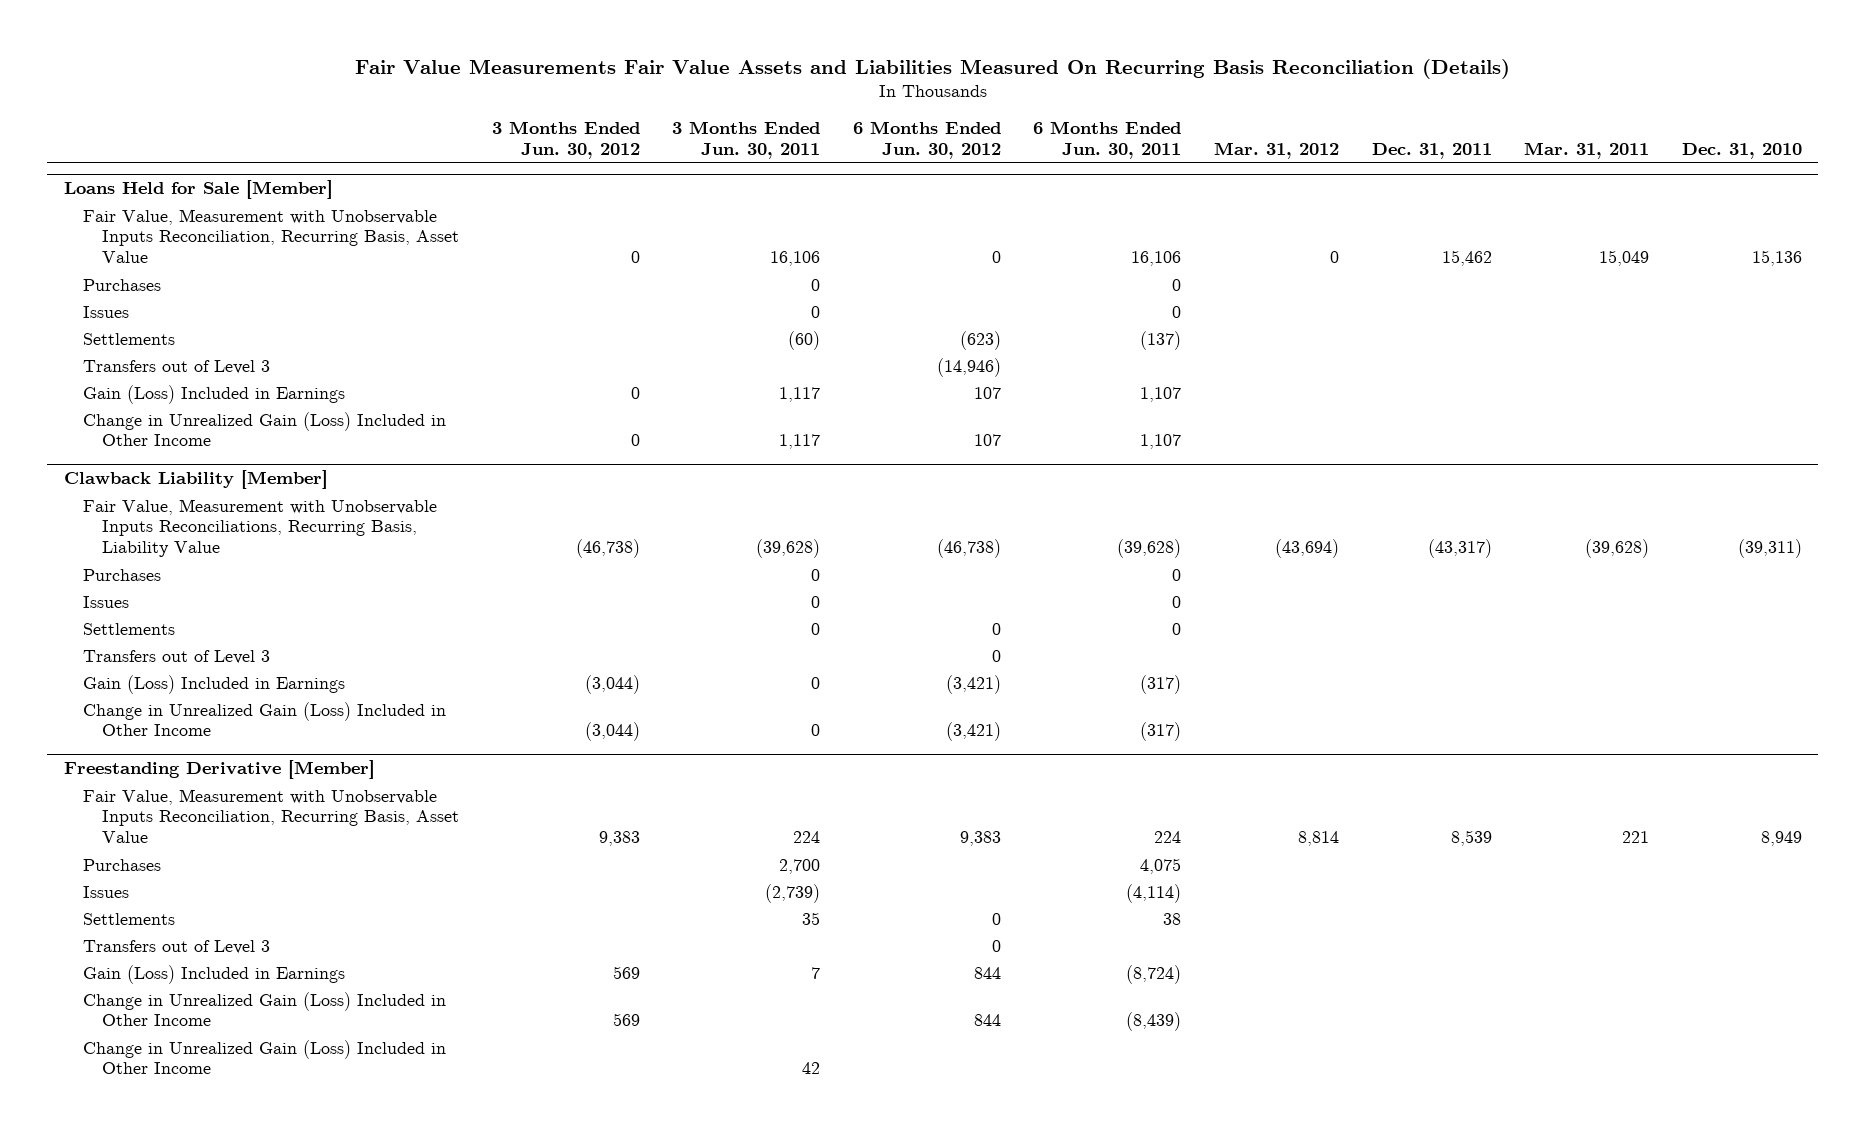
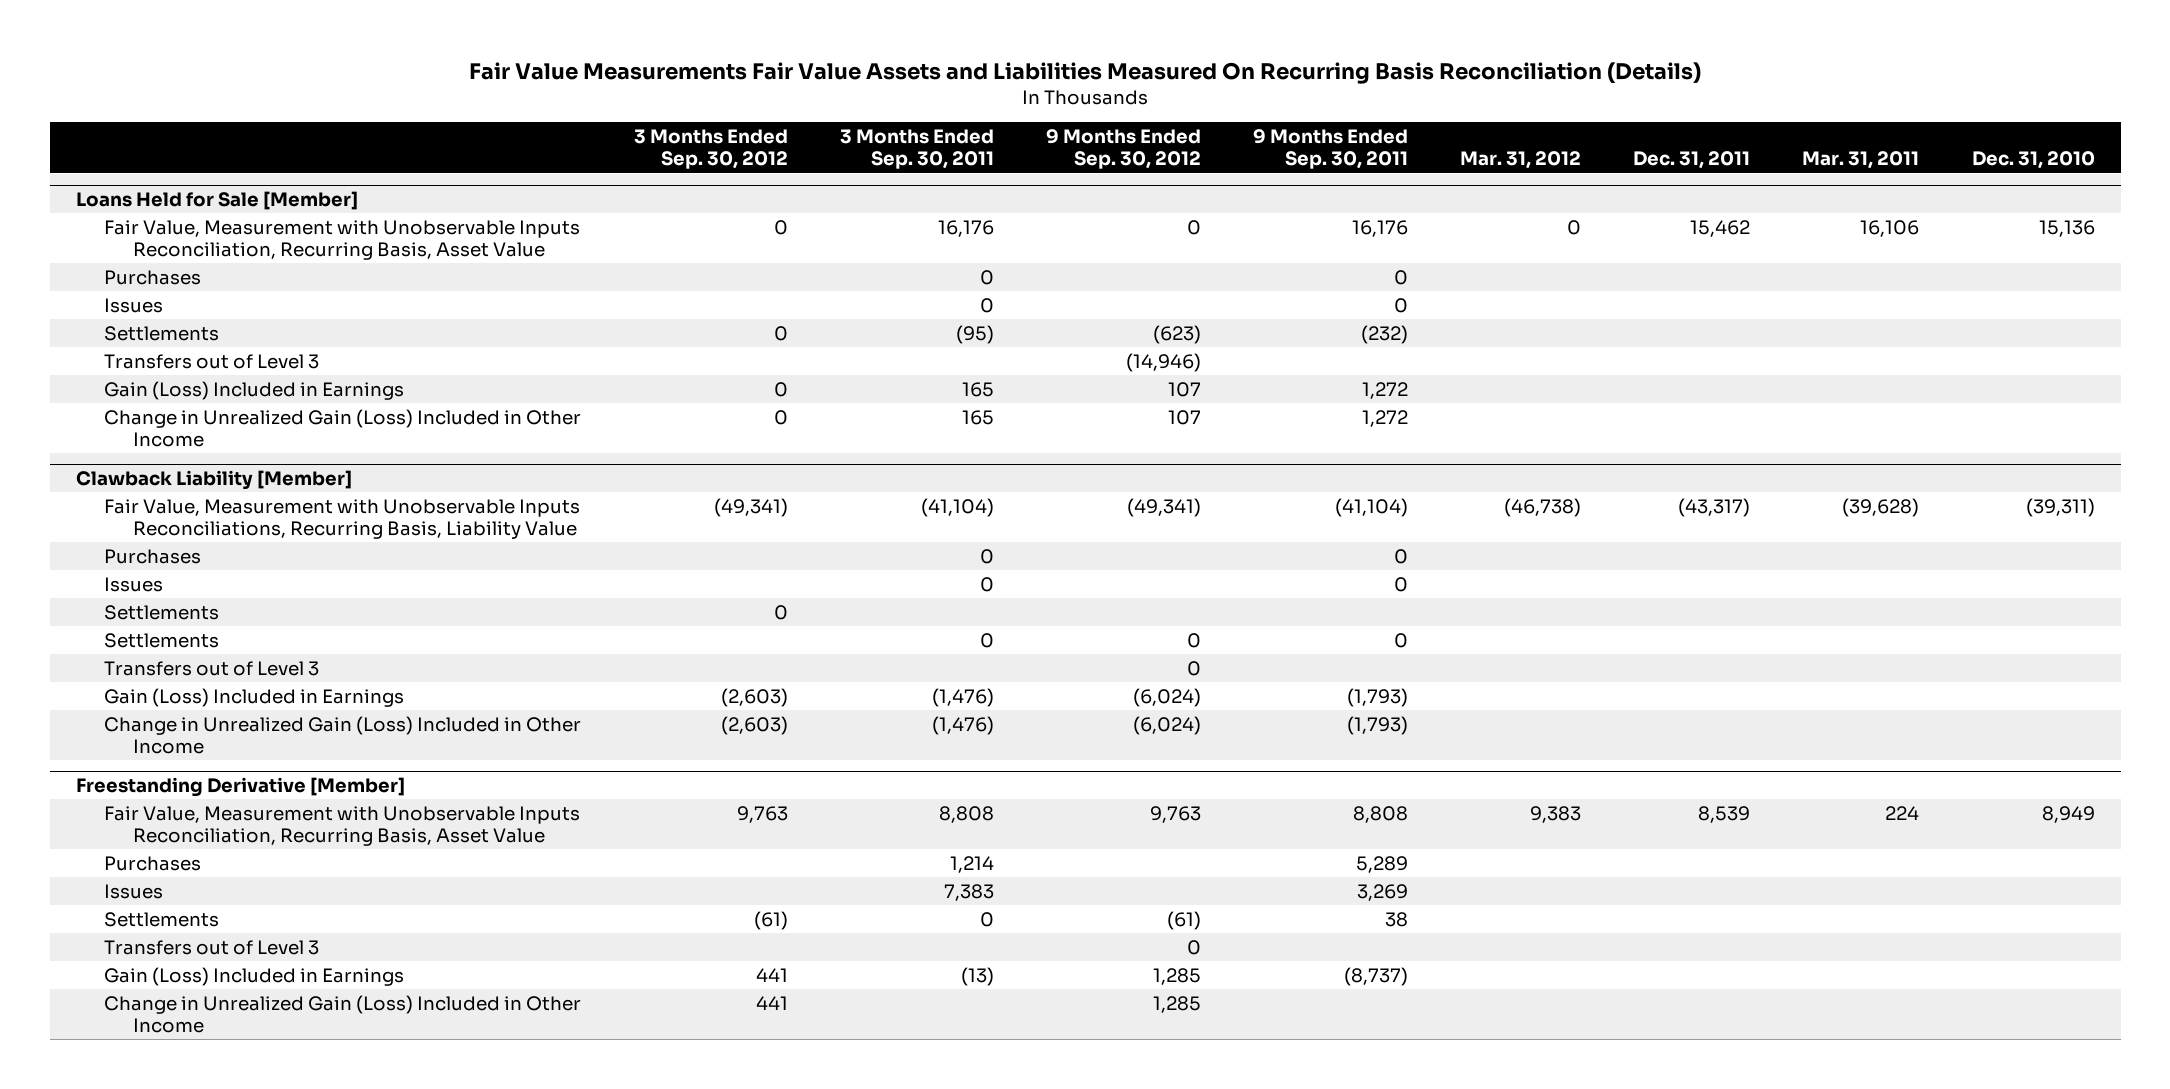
- | 3 Months Ended Jun. 30, 2012 | 3 Months Ended Jun. 30, 2011 | 6 Months Ended Jun. 30, 2012 | 6 Months Ended Jun. 30, 2011 | Mar. 31, 2012 | Dec. 31, 2011 | Mar. 31, 2011 | Dec. 31, 2010
+ | 3 Months Ended Sep. 30, 2012 | 3 Months Ended Sep. 30, 2011 | 9 Months Ended Sep. 30, 2012 | 9 Months Ended Sep. 30, 2011 | Mar. 31, 2012 | Dec. 31, 2011 | Mar. 31, 2011 | Dec. 31, 2010
@ Loans Held for Sale [Member]
- Fair Value, Measurement with Unobservable Inputs Reconciliation, Recurring Basis, Asset Value | 0 | 16,106 | 0 | 16,106 | 0 | 15,462 | 15,049 | 15,136
+ Fair Value, Measurement with Unobservable Inputs Reconciliation, Recurring Basis, Asset Value | 0 | 16,176 | 0 | 16,176 | 0 | 15,462 | 16,106 | 15,136
@ Clawback Liability [Member]
- Fair Value, Measurement with Unobservable Inputs Reconciliations, Recurring Basis, Liability Value | (46,738) | (39,628) | (46,738) | (39,628) | (43,694) | (43,317) | (39,628) | (39,311)
+ Fair Value, Measurement with Unobservable Inputs Reconciliations, Recurring Basis, Liability Value | (49,341) | (41,104) | (49,341) | (41,104) | (46,738) | (43,317) | (39,628) | (39,311)
+ Settlements | | 0 | 0 | 0 | | | |
@ Freestanding Derivative [Member]
- Fair Value, Measurement with Unobservable Inputs Reconciliation, Recurring Basis, Asset Value | 9,383 | 224 | 9,383 | 224 | 8,814 | 8,539 | 221 | 8,949
+ Fair Value, Measurement with Unobservable Inputs Reconciliation, Recurring Basis, Asset Value | 9,763 | 8,808 | 9,763 | 8,808 | 9,383 | 8,539 | 224 | 8,949
- Change in Unrealized Gain (Loss) Included in Other Income | | 42 | | | | | |

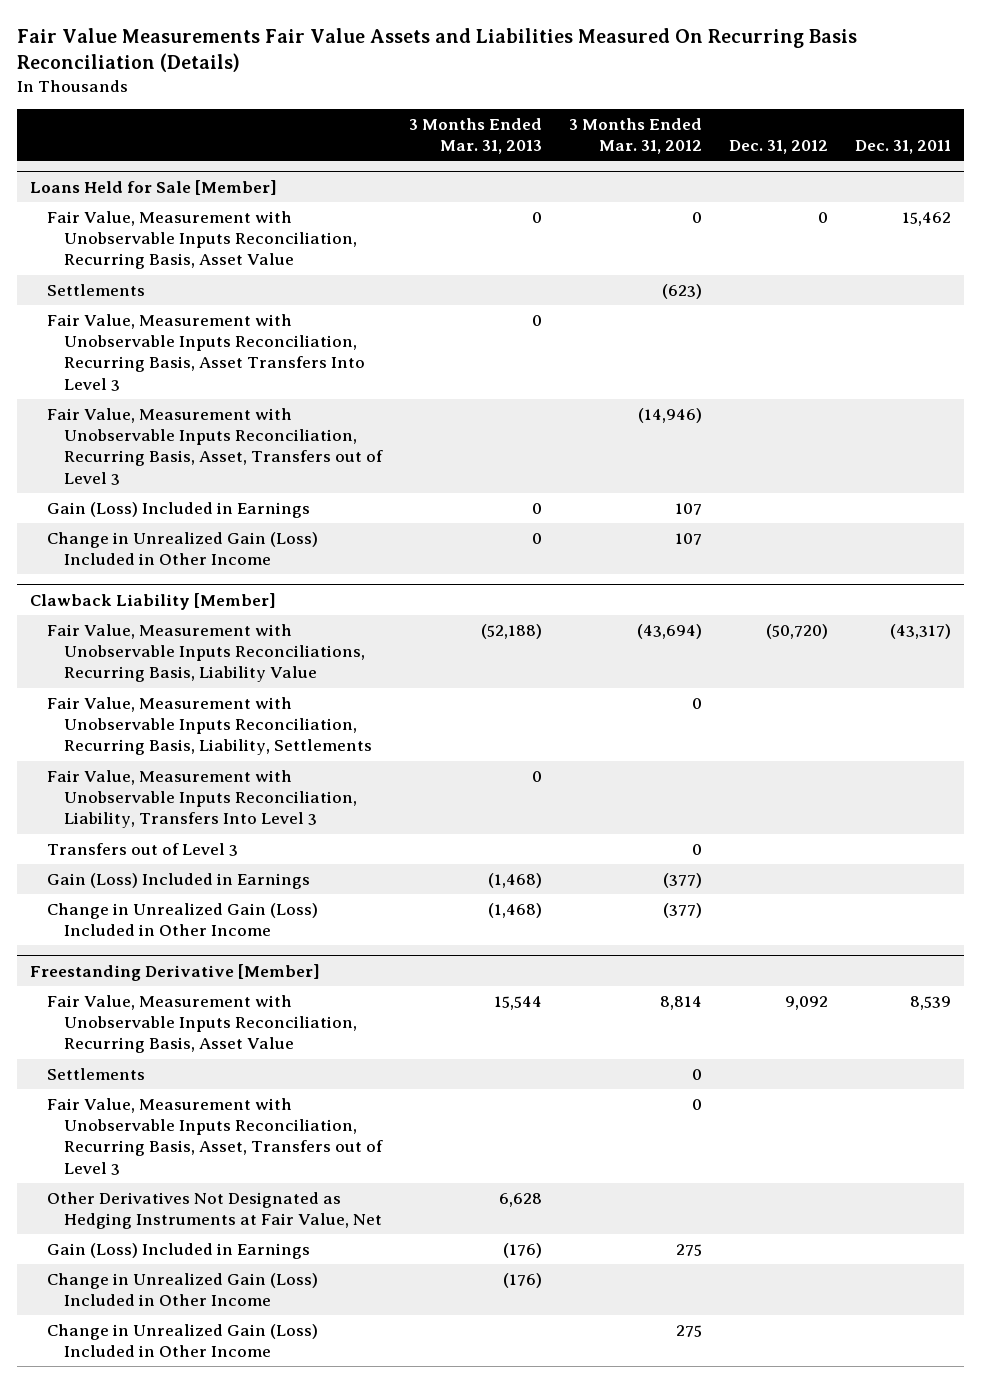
- | 3 Months Ended Sep. 30, 2012 | 3 Months Ended Sep. 30, 2011 | 9 Months Ended Sep. 30, 2012 | 9 Months Ended Sep. 30, 2011 | Mar. 31, 2012 | Dec. 31, 2011 | Mar. 31, 2011 | Dec. 31, 2010
+ | 3 Months Ended Mar. 31, 2013 | 3 Months Ended Mar. 31, 2012 | Dec. 31, 2012 | Dec. 31, 2011
@ Loans Held for Sale [Member]
- Purchases | | 0 | | 0 | | | |
- Issues | | 0 | | 0 | | | |
- Transfers out of Level 3 | | | (14,946) | | | | |
+ Fair Value, Measurement with Unobservable Inputs Reconciliation, Recurring Basis, Asset Transfers Into Level 3 | 0 | | |
+ Fair Value, Measurement with Unobservable Inputs Reconciliation, Recurring Basis, Asset, Transfers out of Level 3 | | (14,946) | |
@ Clawback Liability [Member]
- Purchases | | 0 | | 0 | | | |
- Issues | | 0 | | 0 | | | |
- Settlements | 0 | | | | | | |
- Settlements | | 0 | 0 | 0 | | | |
+ Fair Value, Measurement with Unobservable Inputs Reconciliation, Recurring Basis, Liability, Settlements | | 0 | |
+ Fair Value, Measurement with Unobservable Inputs Reconciliation, Liability, Transfers Into Level 3 | 0 | | |
@ Freestanding Derivative [Member]
- Purchases | | 1,214 | | 5,289 | | | |
- Issues | | 7,383 | | 3,269 | | | |
- Transfers out of Level 3 | | | 0 | | | | |
+ Fair Value, Measurement with Unobservable Inputs Reconciliation, Recurring Basis, Asset, Transfers out of Level 3 | | 0 | |
+ Other Derivatives Not Designated as Hedging Instruments at Fair Value, Net | 6,628 | | |
+ Change in Unrealized Gain (Loss) Included in Other Income | | 275 | |

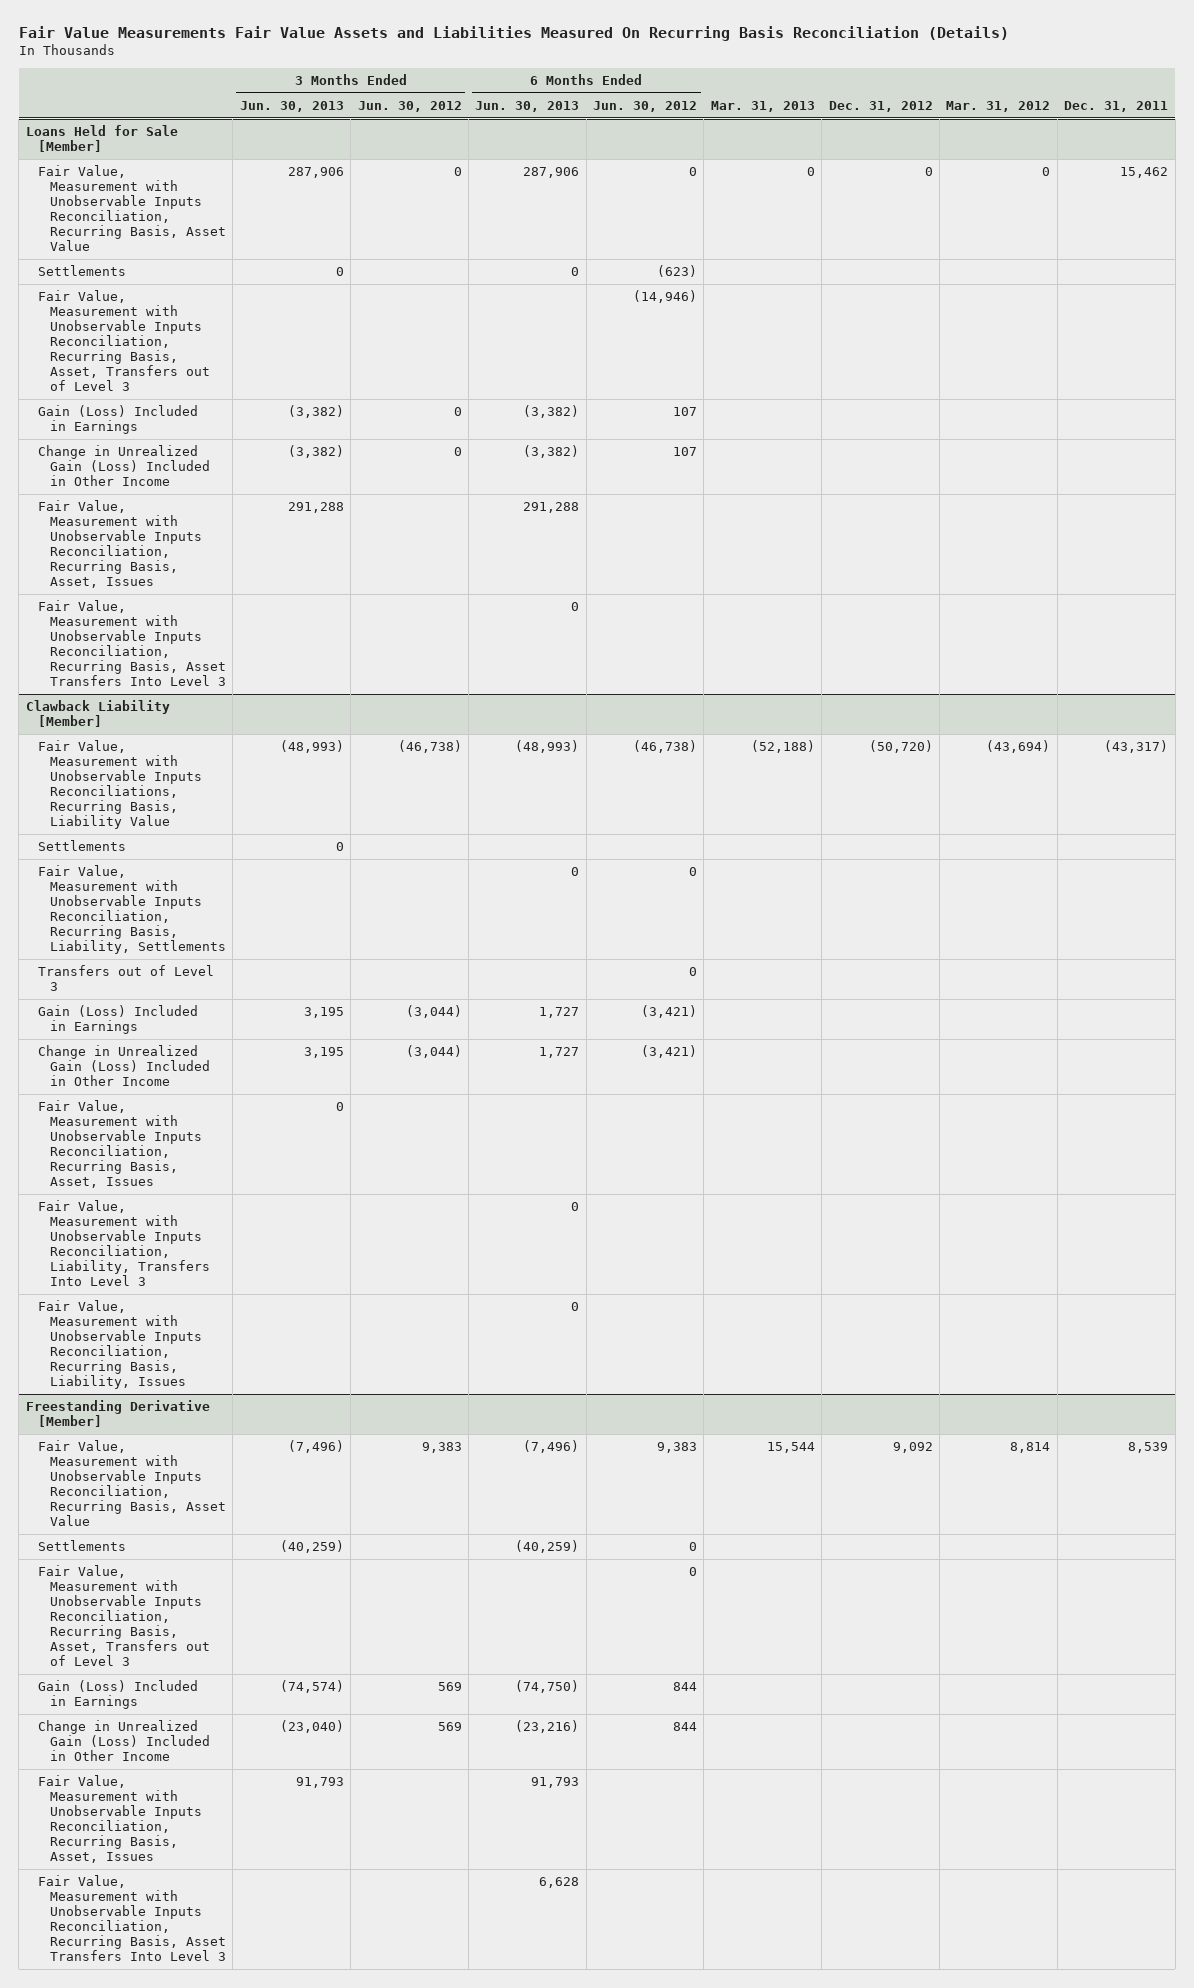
- | 3 Months Ended Mar. 31, 2013 | 3 Months Ended Mar. 31, 2012 | Dec. 31, 2012 | Dec. 31, 2011
+ | 3 Months Ended Jun. 30, 2013 | 3 Months Ended Jun. 30, 2012 | 6 Months Ended Jun. 30, 2013 | 6 Months Ended Jun. 30, 2012 | Mar. 31, 2013 | Dec. 31, 2012 | Mar. 31, 2012 | Dec. 31, 2011
@ Loans Held for Sale [Member]
+ Fair Value, Measurement with Unobservable Inputs Reconciliation, Recurring Basis, Asset, Issues | 291,288 | | 291,288 | | | | |
moved down: Fair Value, Measurement with Unobservable Inputs Reconciliation, Recurring Basis, Asset Transfers Into Level 3 | | | 0 | | | | |
@ Clawback Liability [Member]
+ Settlements | 0 | | | | | | |
+ Fair Value, Measurement with Unobservable Inputs Reconciliation, Recurring Basis, Asset, Issues | 0 | | | | | | |
moved down: Fair Value, Measurement with Unobservable Inputs Reconciliation, Liability, Transfers Into Level 3 | | | 0 | | | | |
+ Fair Value, Measurement with Unobservable Inputs Reconciliation, Recurring Basis, Liability, Issues | | | 0 | | | | |
@ Freestanding Derivative [Member]
- Other Derivatives Not Designated as Hedging Instruments at Fair Value, Net | 6,628 | | |
- Change in Unrealized Gain (Loss) Included in Other Income | | 275 | |
+ Fair Value, Measurement with Unobservable Inputs Reconciliation, Recurring Basis, Asset, Issues | 91,793 | | 91,793 | | | | |
+ Fair Value, Measurement with Unobservable Inputs Reconciliation, Recurring Basis, Asset Transfers Into Level 3 | | | 6,628 | | | | |

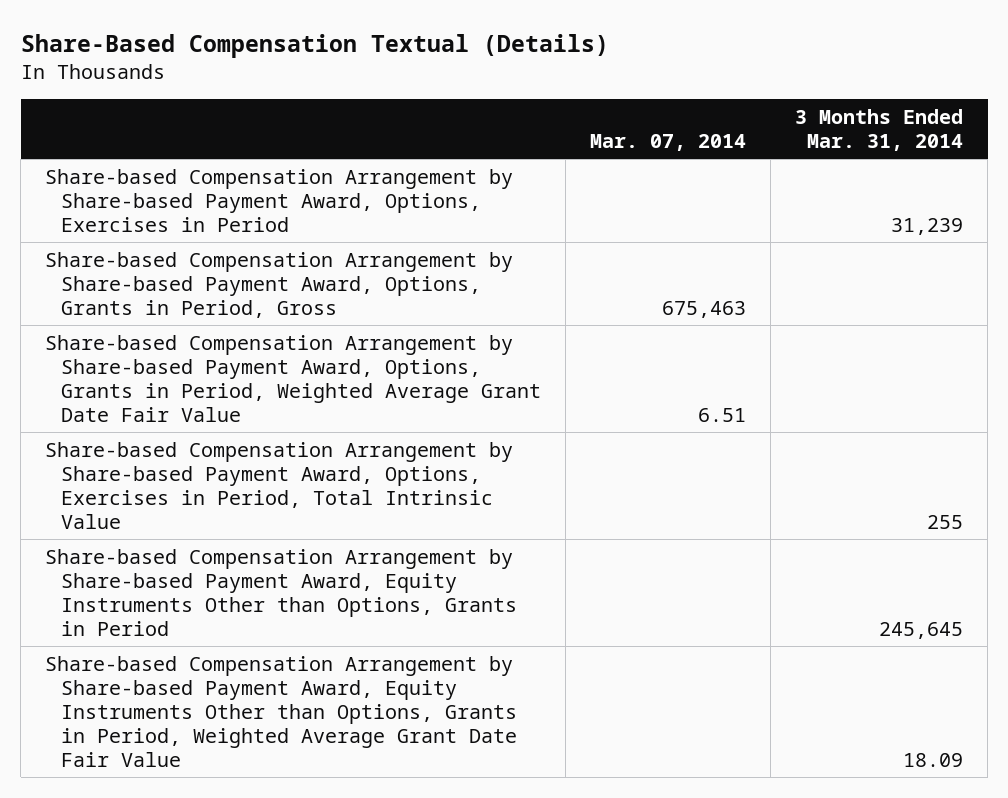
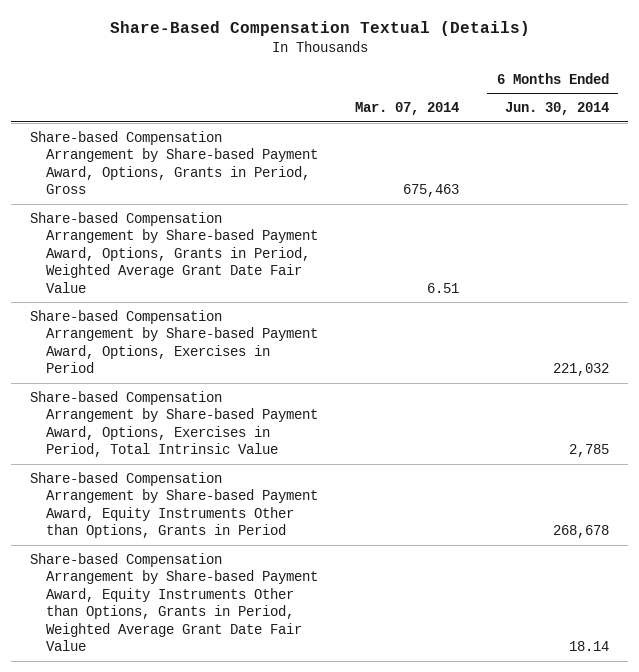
- | Mar. 07, 2014 | 3 Months Ended Mar. 31, 2014
+ | Mar. 07, 2014 | 6 Months Ended Jun. 30, 2014
moved down: Share-based Compensation Arrangement by Share-based Payment Award, Options, Exercises in Period | | 221,032

